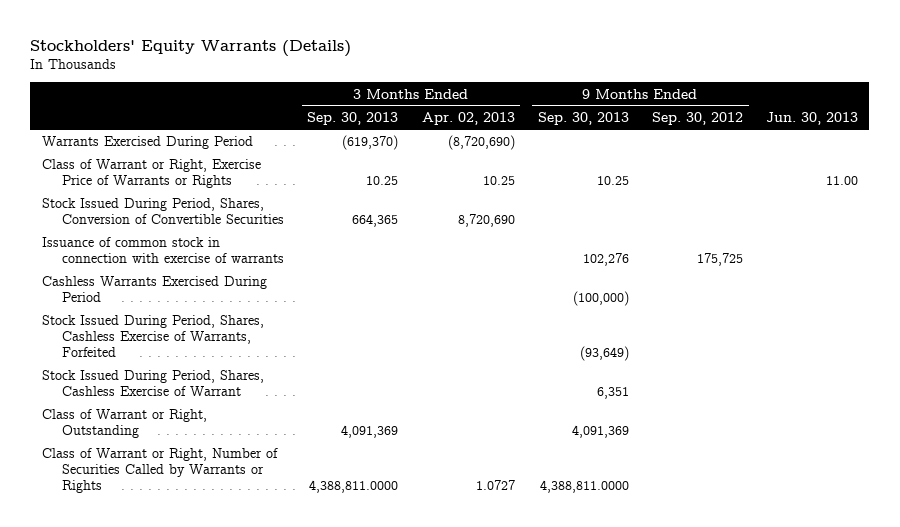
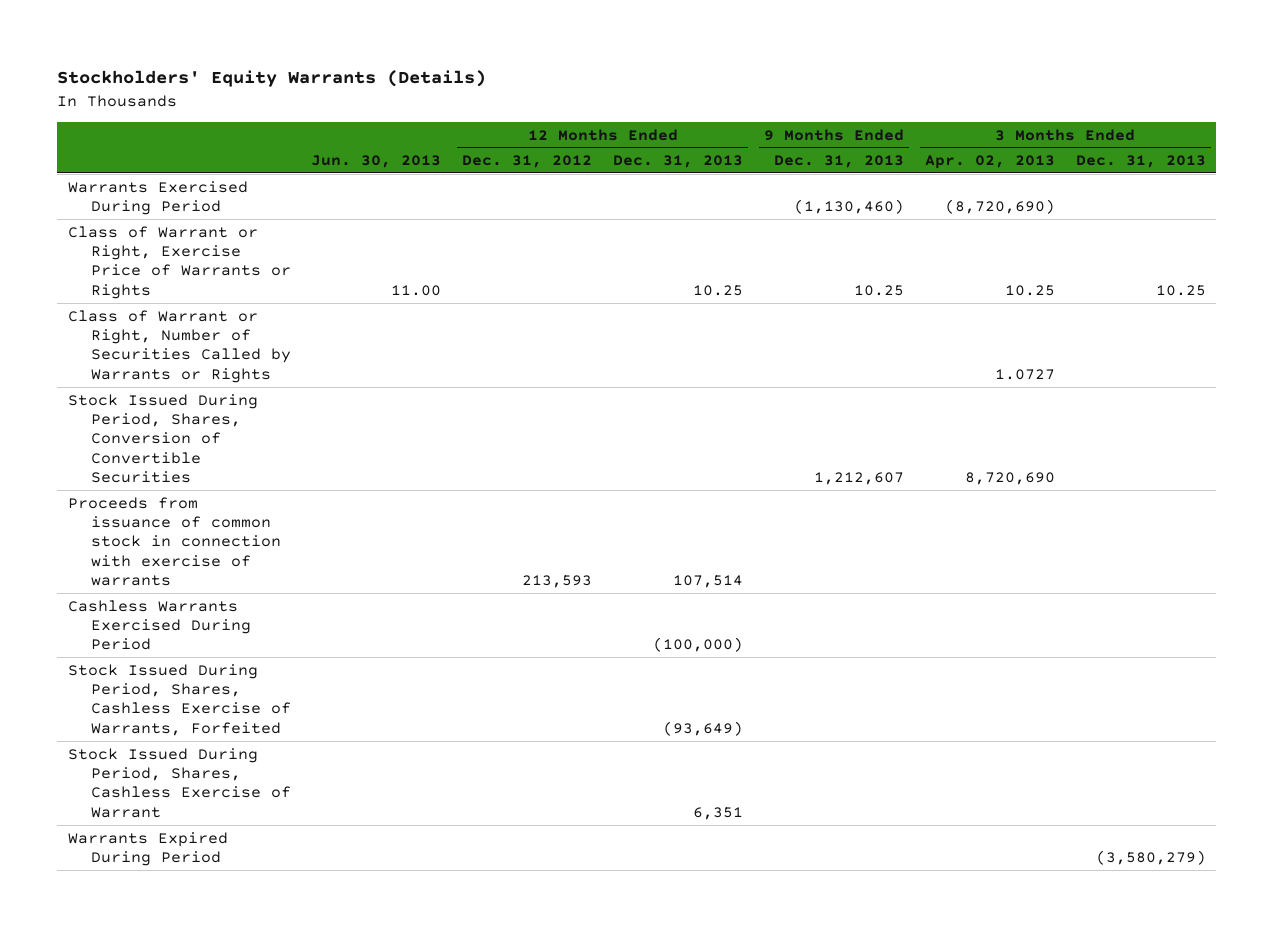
- | 3 Months Ended Sep. 30, 2013 | 3 Months Ended Apr. 02, 2013 | 9 Months Ended Sep. 30, 2013 | 9 Months Ended Sep. 30, 2012 | Jun. 30, 2013
+ | Jun. 30, 2013 | 12 Months Ended Dec. 31, 2012 | 12 Months Ended Dec. 31, 2013 | 9 Months Ended Dec. 31, 2013 | 3 Months Ended Apr. 02, 2013 | 3 Months Ended Dec. 31, 2013
moved up: Class of Warrant or Right, Number of Securities Called by Warrants or Rights | | | | | 1.0727 |
- Issuance of common stock in connection with exercise of warrants | | | 102,276 | 175,725 |
+ Proceeds from issuance of common stock in connection with exercise of warrants | | 213,593 | 107,514 | | |
- Class of Warrant or Right, Outstanding | 4,091,369 | | 4,091,369 | |
+ Warrants Expired During Period | | | | | | (3,580,279)

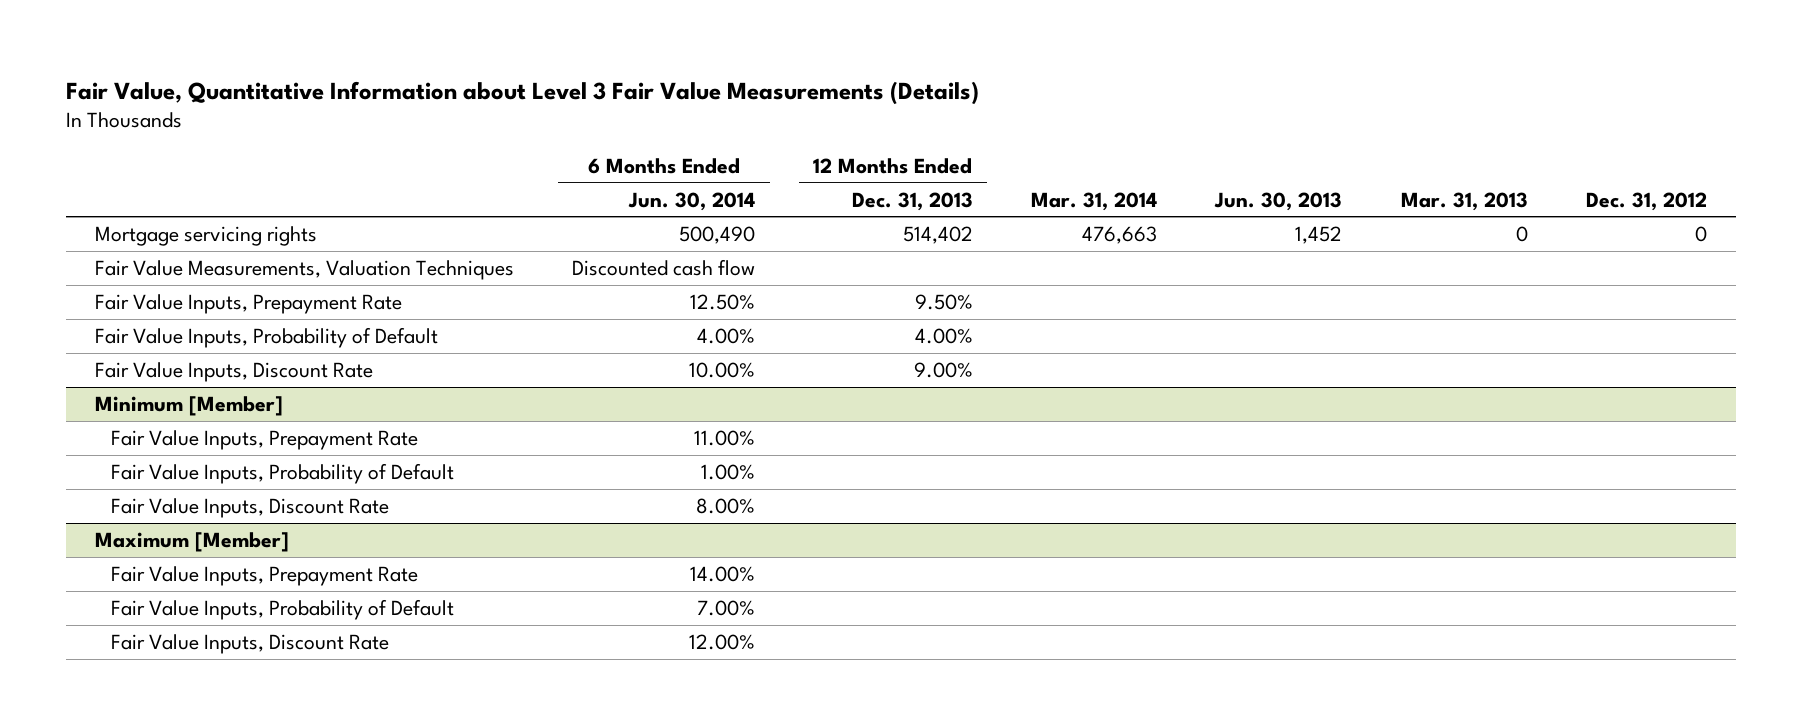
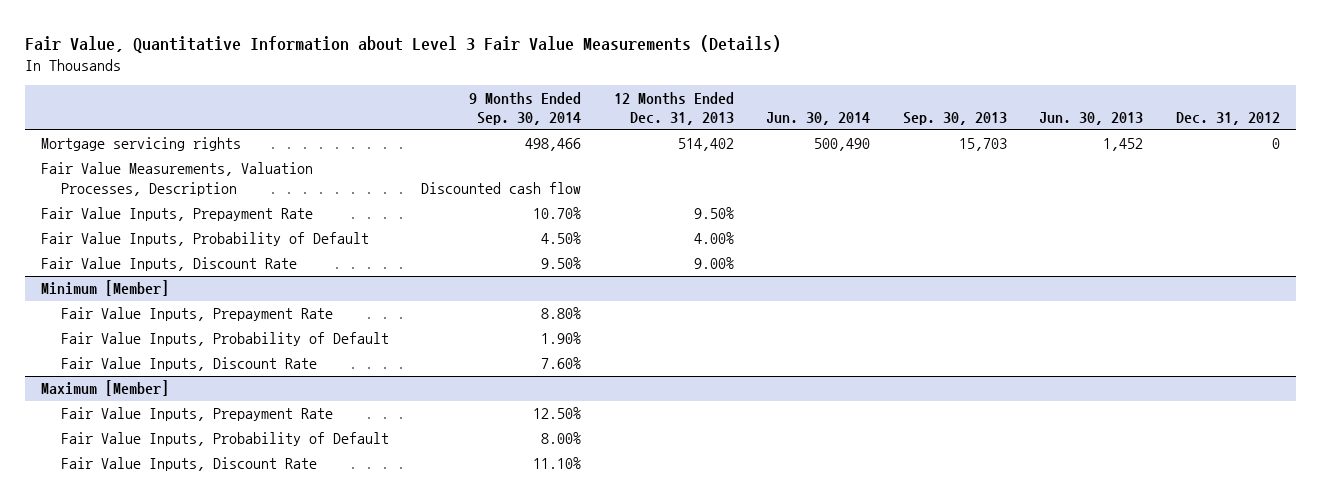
- | 6 Months Ended Jun. 30, 2014 | 12 Months Ended Dec. 31, 2013 | Mar. 31, 2014 | Jun. 30, 2013 | Mar. 31, 2013 | Dec. 31, 2012
+ | 9 Months Ended Sep. 30, 2014 | 12 Months Ended Dec. 31, 2013 | Jun. 30, 2014 | Sep. 30, 2013 | Jun. 30, 2013 | Dec. 31, 2012
- Fair Value Measurements, Valuation Techniques | Discounted cash flow | | | | |
+ Fair Value Measurements, Valuation Processes, Description | Discounted cash flow | | | | |

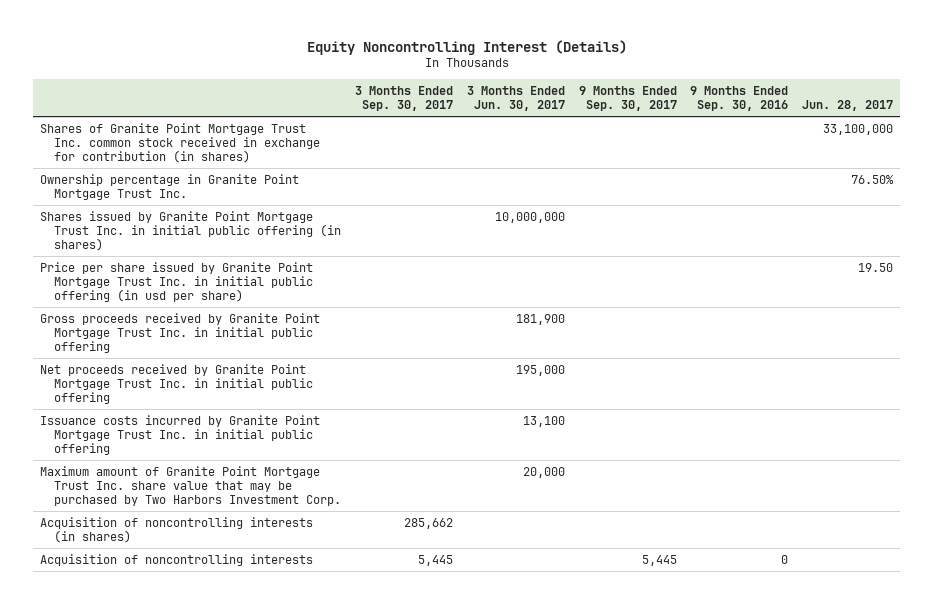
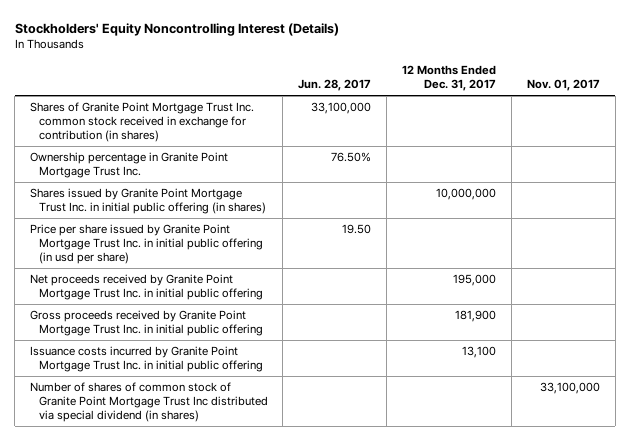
- Equity Noncontrolling Interest (Details)
+ Stockholders' Equity Noncontrolling Interest (Details)
- | 3 Months Ended Sep. 30, 2017 | 3 Months Ended Jun. 30, 2017 | 9 Months Ended Sep. 30, 2017 | 9 Months Ended Sep. 30, 2016 | Jun. 28, 2017
+ | Jun. 28, 2017 | 12 Months Ended Dec. 31, 2017 | Nov. 01, 2017
moved down: Gross proceeds received by Granite Point Mortgage Trust Inc. in initial public offering | | 181,900 |
- Maximum amount of Granite Point Mortgage Trust Inc. share value that may be purchased by Two Harbors Investment Corp. | | 20,000 | | |
- Acquisition of noncontrolling interests (in shares) | 285,662 | | | |
- Acquisition of noncontrolling interests | 5,445 | | 5,445 | 0 |
+ Number of shares of common stock of Granite Point Mortgage Trust Inc distributed via special dividend (in shares) | | | 33,100,000

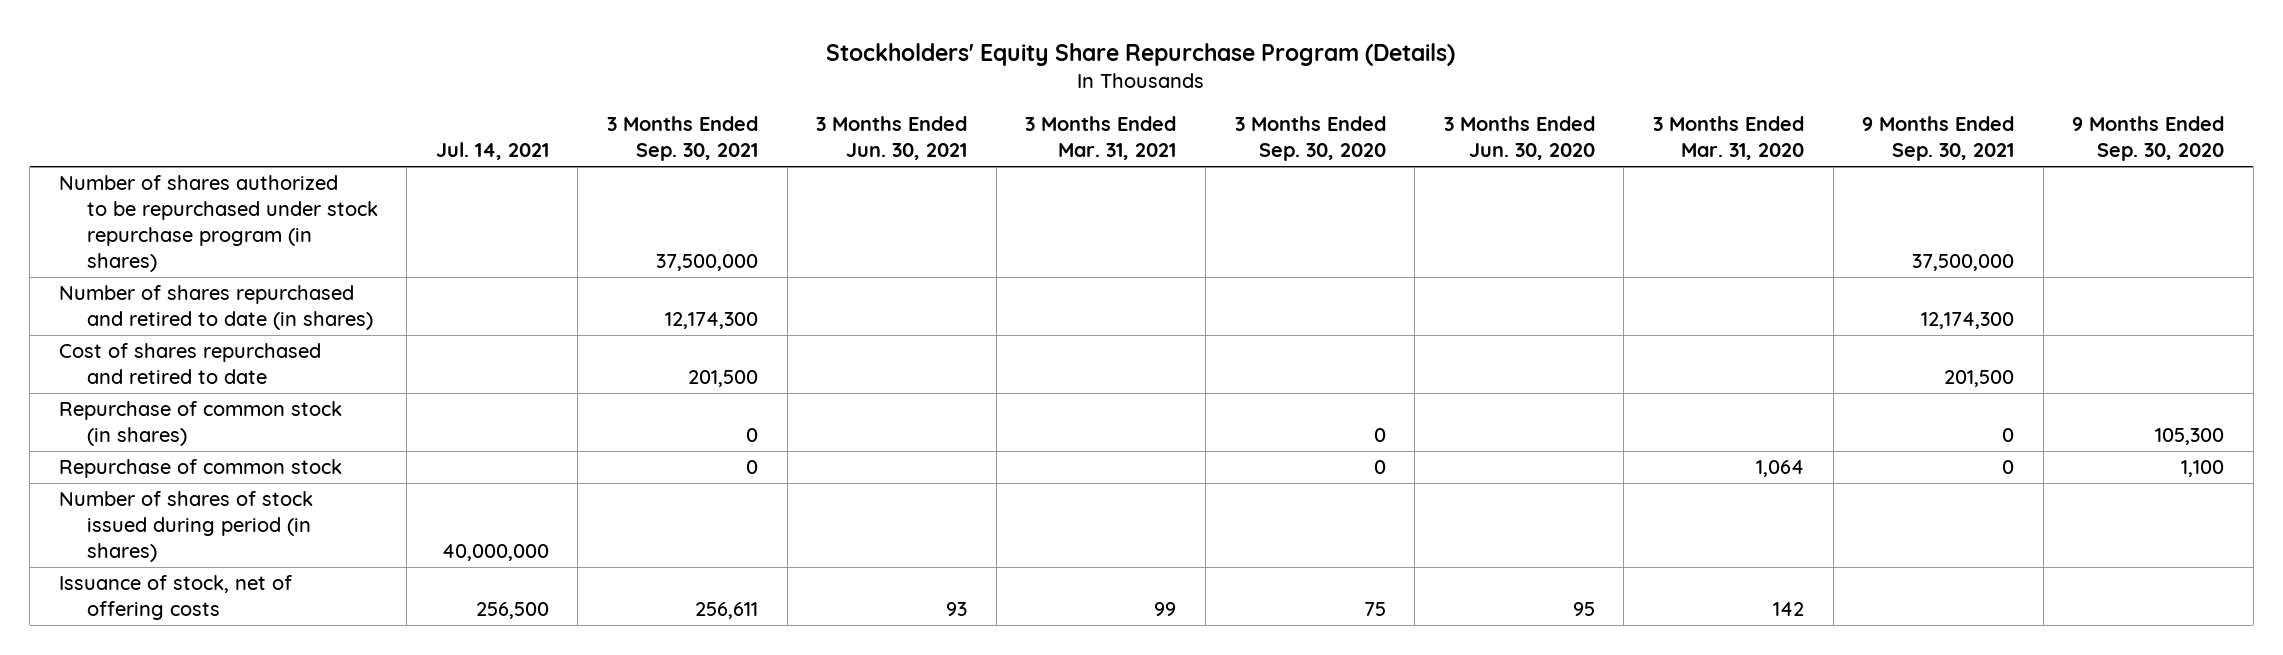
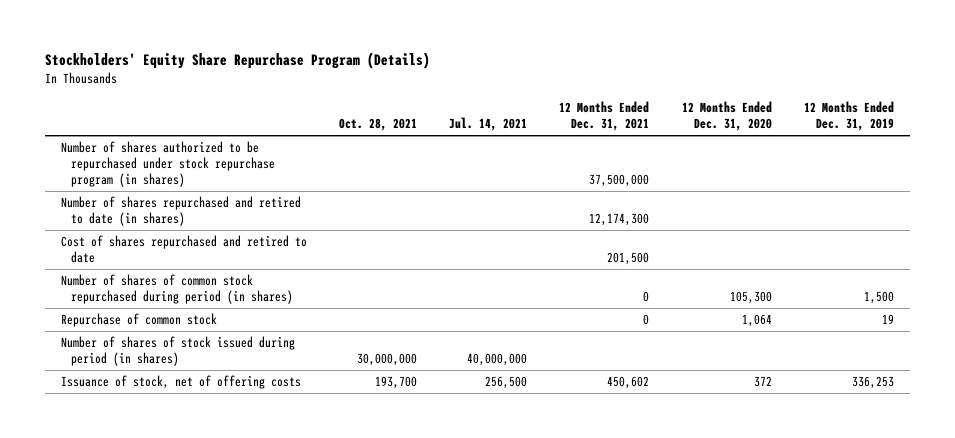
- | Jul. 14, 2021 | 3 Months Ended Sep. 30, 2021 | 3 Months Ended Jun. 30, 2021 | 3 Months Ended Mar. 31, 2021 | 3 Months Ended Sep. 30, 2020 | 3 Months Ended Jun. 30, 2020 | 3 Months Ended Mar. 31, 2020 | 9 Months Ended Sep. 30, 2021 | 9 Months Ended Sep. 30, 2020
+ | Oct. 28, 2021 | Jul. 14, 2021 | 12 Months Ended Dec. 31, 2021 | 12 Months Ended Dec. 31, 2020 | 12 Months Ended Dec. 31, 2019
- Repurchase of common stock (in shares) | | 0 | | | 0 | | | 0 | 105,300
+ Number of shares of common stock repurchased during period (in shares) | | | 0 | 105,300 | 1,500

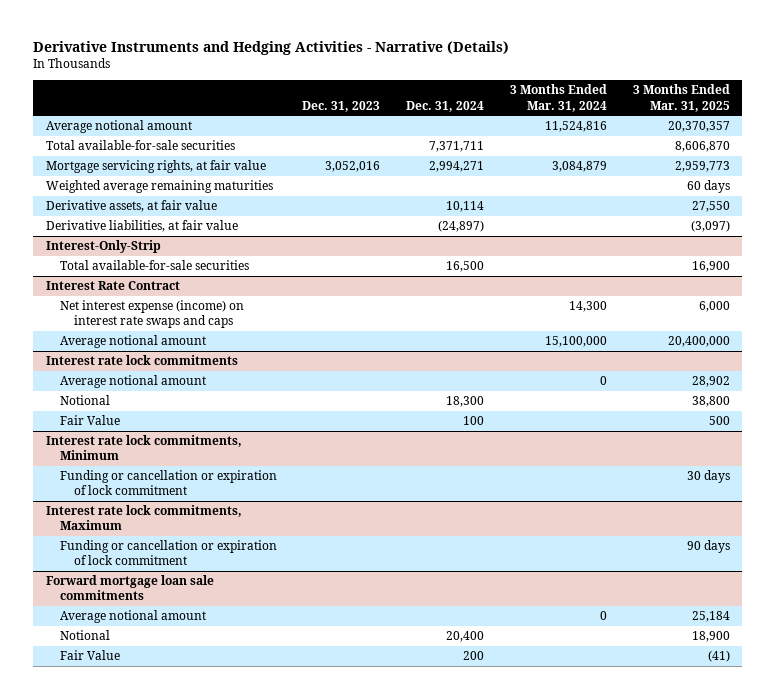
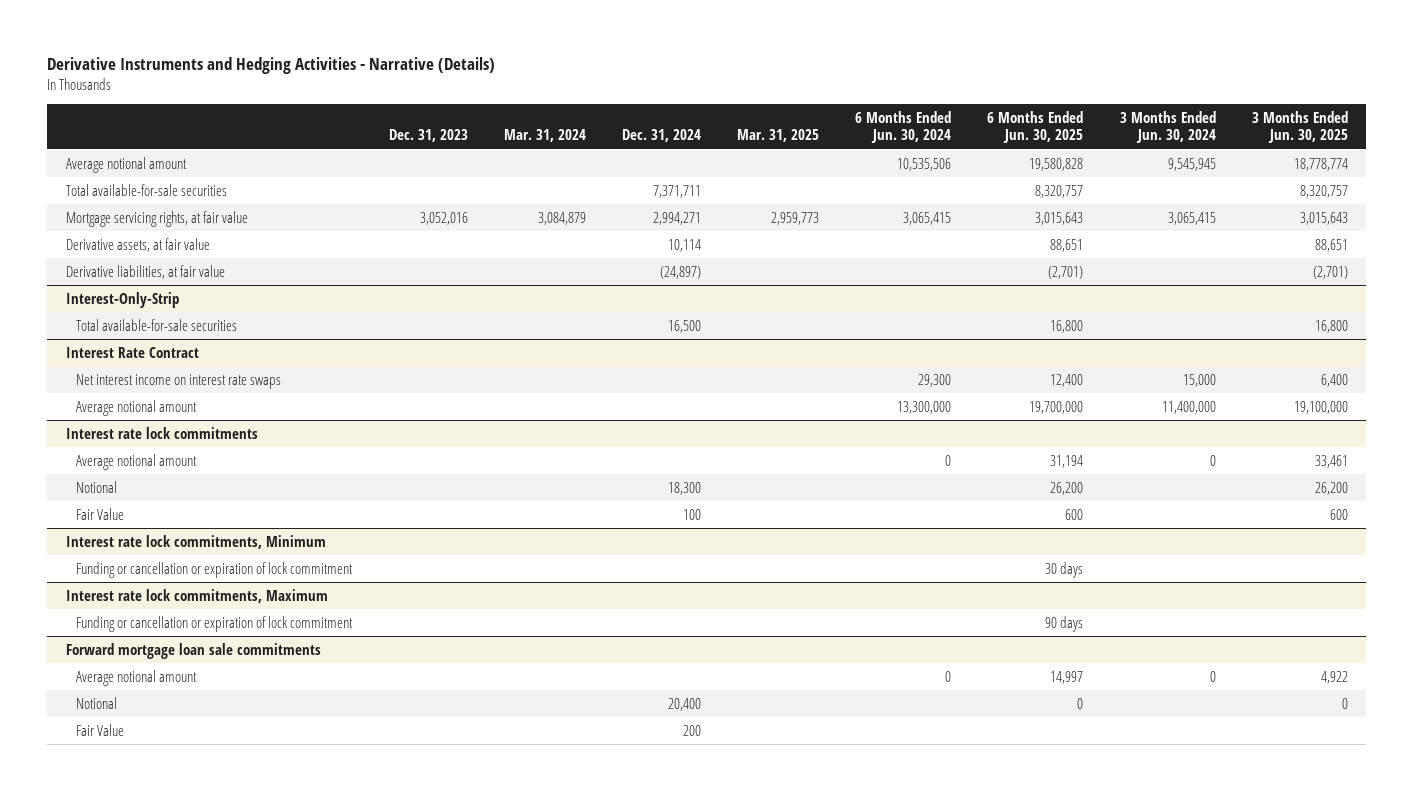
- | Dec. 31, 2023 | Dec. 31, 2024 | 3 Months Ended Mar. 31, 2024 | 3 Months Ended Mar. 31, 2025
+ | Dec. 31, 2023 | Mar. 31, 2024 | Dec. 31, 2024 | Mar. 31, 2025 | 6 Months Ended Jun. 30, 2024 | 6 Months Ended Jun. 30, 2025 | 3 Months Ended Jun. 30, 2024 | 3 Months Ended Jun. 30, 2025
- Weighted average remaining maturities | | | | 60 days
@ Interest Rate Contract
- Net interest expense (income) on interest rate swaps and caps | | | 14,300 | 6,000
+ Net interest income on interest rate swaps | | | | | 29,300 | 12,400 | 15,000 | 6,400

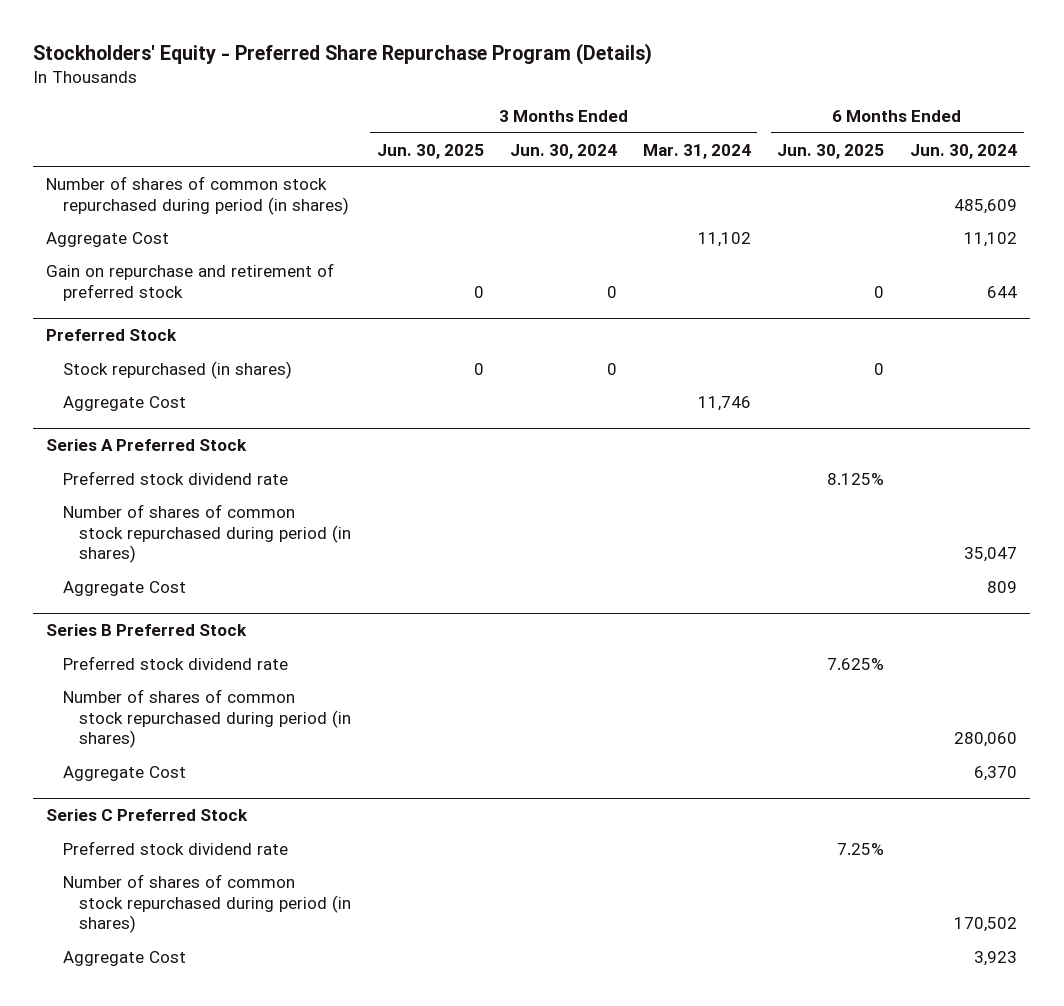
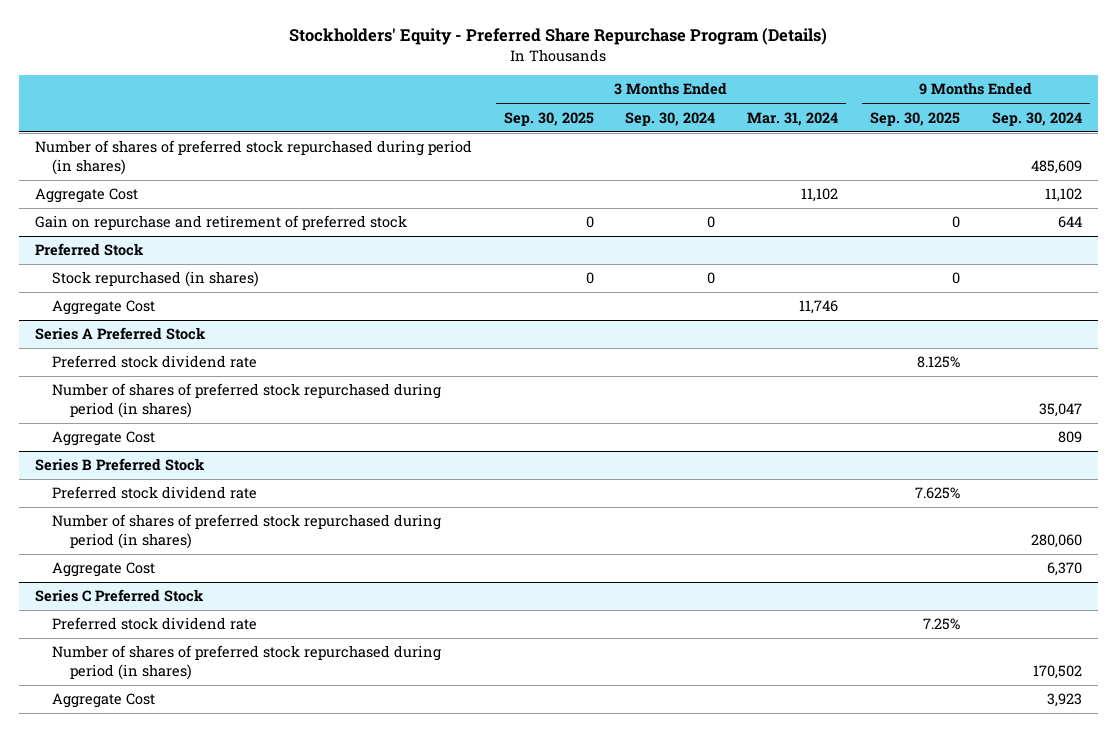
- | 3 Months Ended Jun. 30, 2025 | 3 Months Ended Jun. 30, 2024 | 3 Months Ended Mar. 31, 2024 | 6 Months Ended Jun. 30, 2025 | 6 Months Ended Jun. 30, 2024
+ | 3 Months Ended Sep. 30, 2025 | 3 Months Ended Sep. 30, 2024 | 3 Months Ended Mar. 31, 2024 | 9 Months Ended Sep. 30, 2025 | 9 Months Ended Sep. 30, 2024
- Number of shares of common stock repurchased during period (in shares) | | | | | 485,609
+ Number of shares of preferred stock repurchased during period (in shares) | | | | | 485,609
@ Series A Preferred Stock
- Number of shares of common stock repurchased during period (in shares) | | | | | 35,047
+ Number of shares of preferred stock repurchased during period (in shares) | | | | | 35,047
@ Series B Preferred Stock
- Number of shares of common stock repurchased during period (in shares) | | | | | 280,060
+ Number of shares of preferred stock repurchased during period (in shares) | | | | | 280,060
@ Series C Preferred Stock
- Number of shares of common stock repurchased during period (in shares) | | | | | 170,502
+ Number of shares of preferred stock repurchased during period (in shares) | | | | | 170,502

